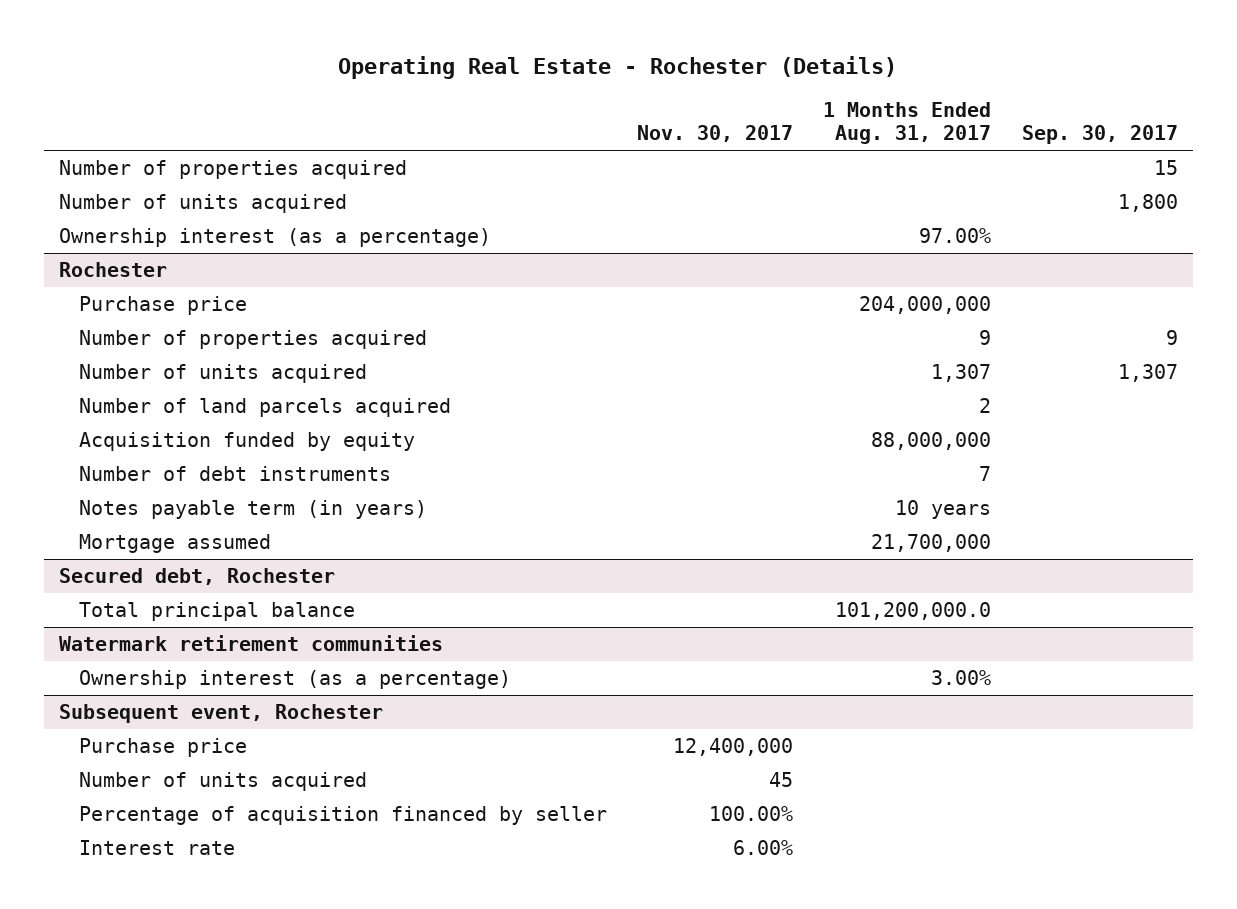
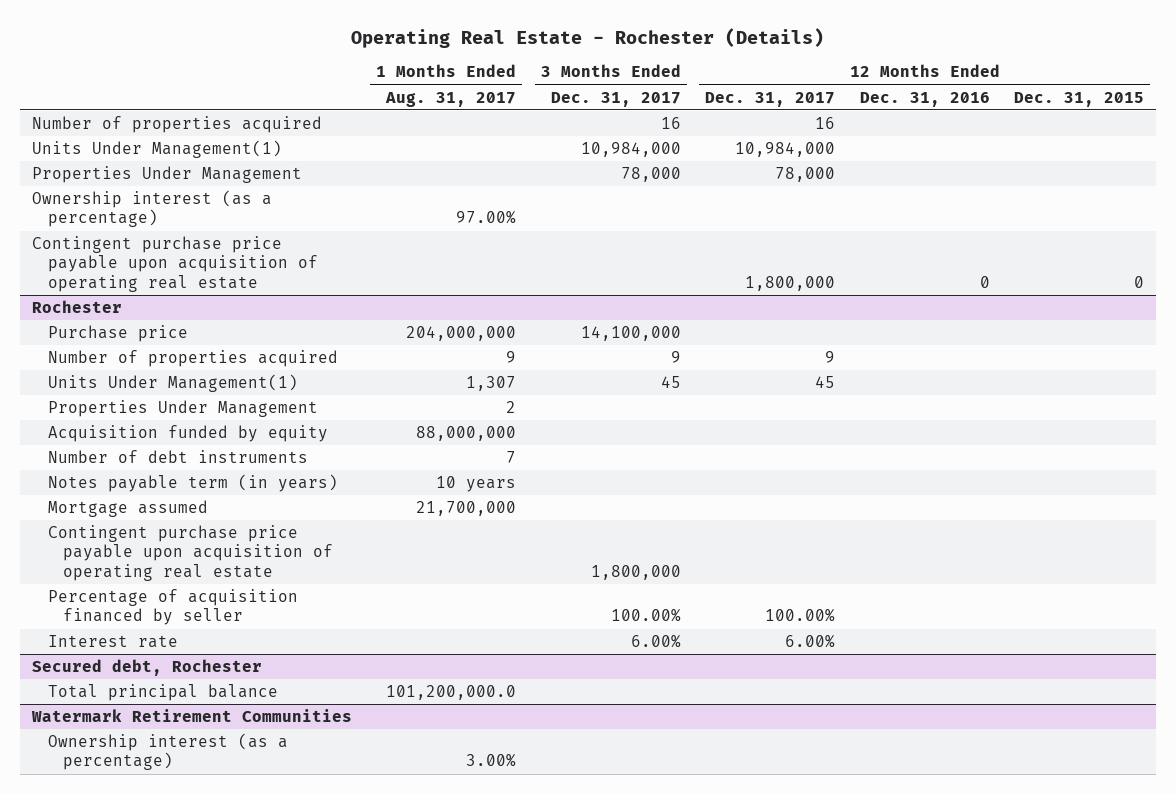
- | Nov. 30, 2017 | 1 Months Ended Aug. 31, 2017 | Sep. 30, 2017
+ | 1 Months Ended Aug. 31, 2017 | 3 Months Ended Dec. 31, 2017 | 12 Months Ended Dec. 31, 2017 | 12 Months Ended Dec. 31, 2016 | 12 Months Ended Dec. 31, 2015
- Number of units acquired | | | 1,800
+ Units Under Management(1) | | 10,984,000 | 10,984,000 | |
+ Properties Under Management | | 78,000 | 78,000 | |
+ Contingent purchase price payable upon acquisition of operating real estate | | | 1,800,000 | 0 | 0
@ Rochester
- Number of units acquired | | 1,307 | 1,307
- Number of land parcels acquired | | 2 |
+ Units Under Management(1) | 1,307 | 45 | 45 | |
+ Properties Under Management | 2 | | | |
+ Contingent purchase price payable upon acquisition of operating real estate | | 1,800,000 | | |
+ Percentage of acquisition financed by seller | | 100.00% | 100.00% | |
+ Interest rate | | 6.00% | 6.00% | |
- Watermark retirement communities
+ Watermark Retirement Communities
- Subsequent event, Rochester
- Purchase price | 12,400,000 | |
- Number of units acquired | 45 | |
- Percentage of acquisition financed by seller | 100.00% | |
- Interest rate | 6.00% | |

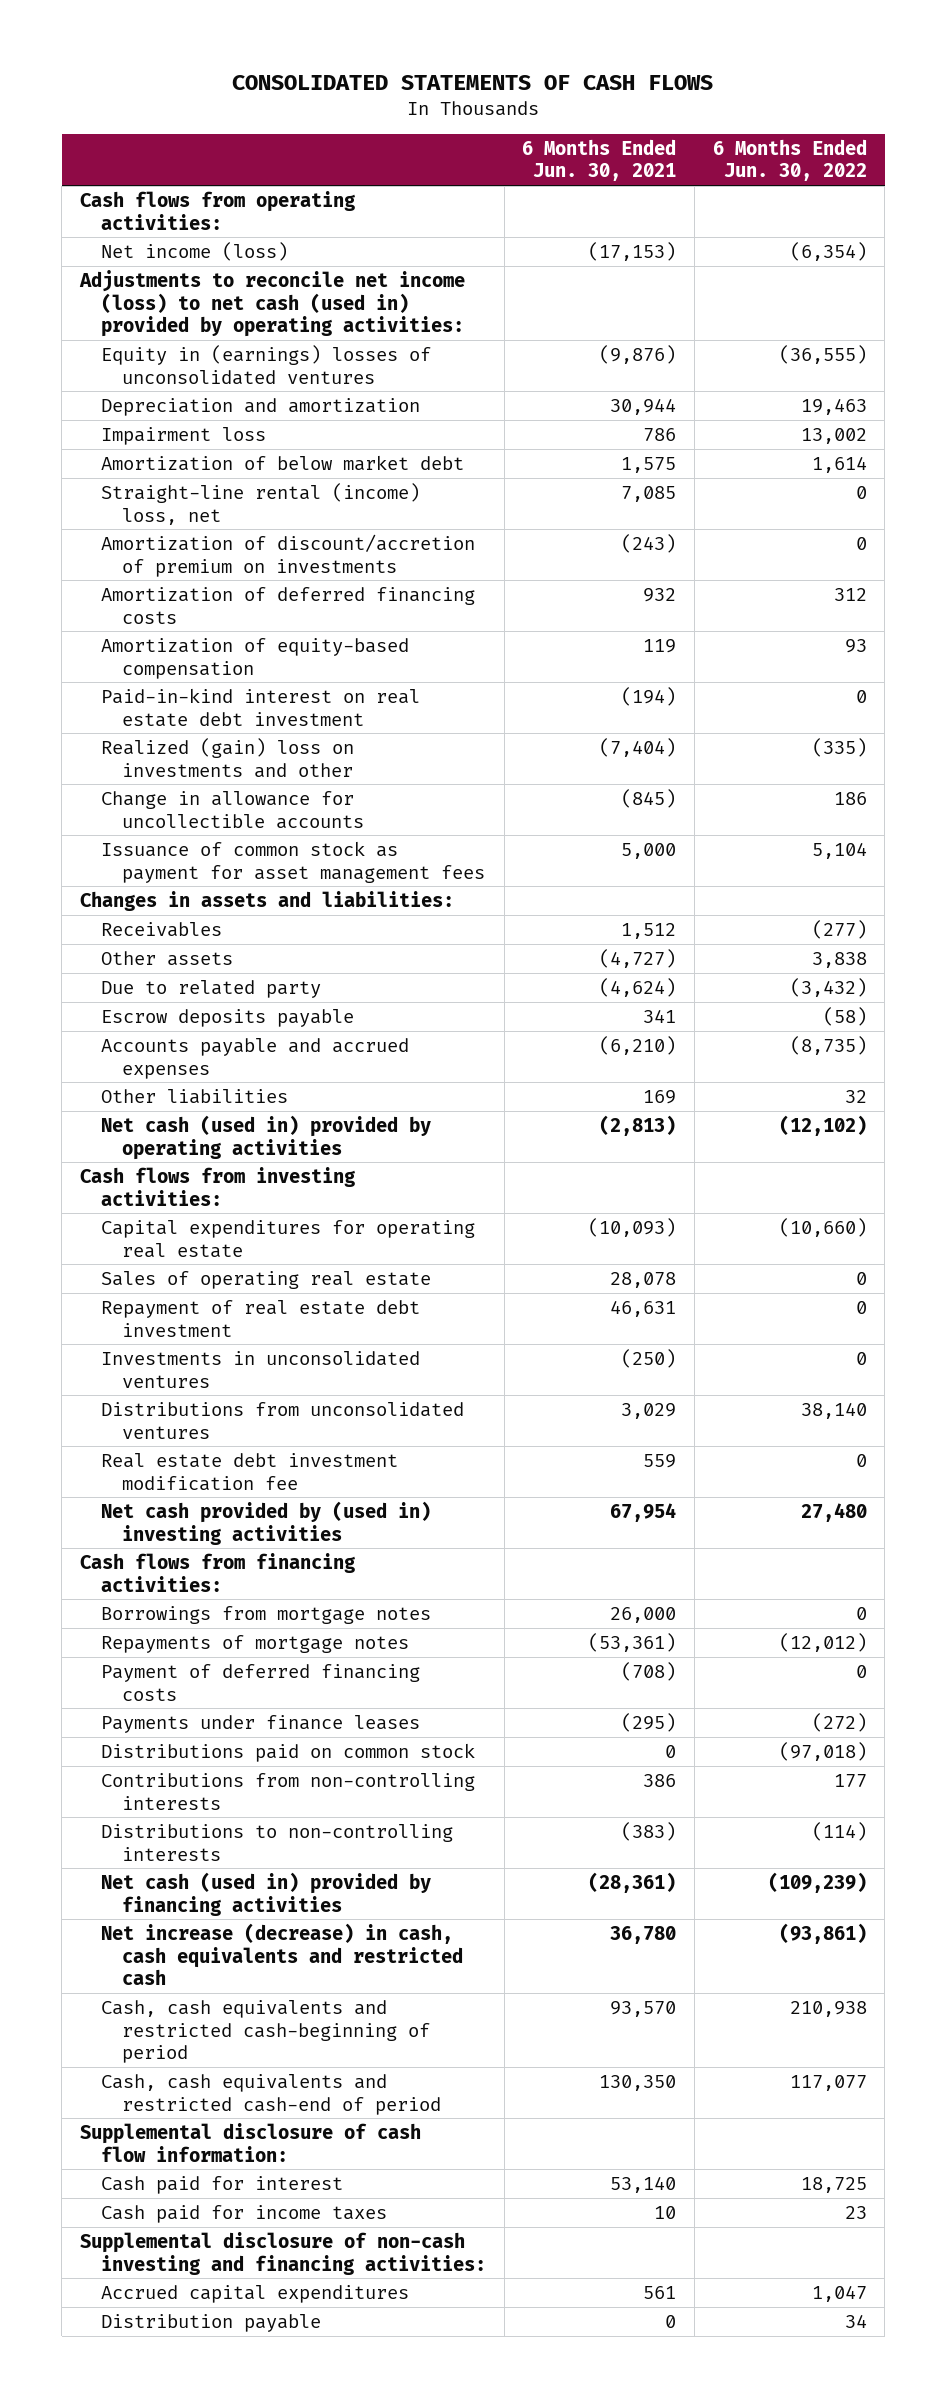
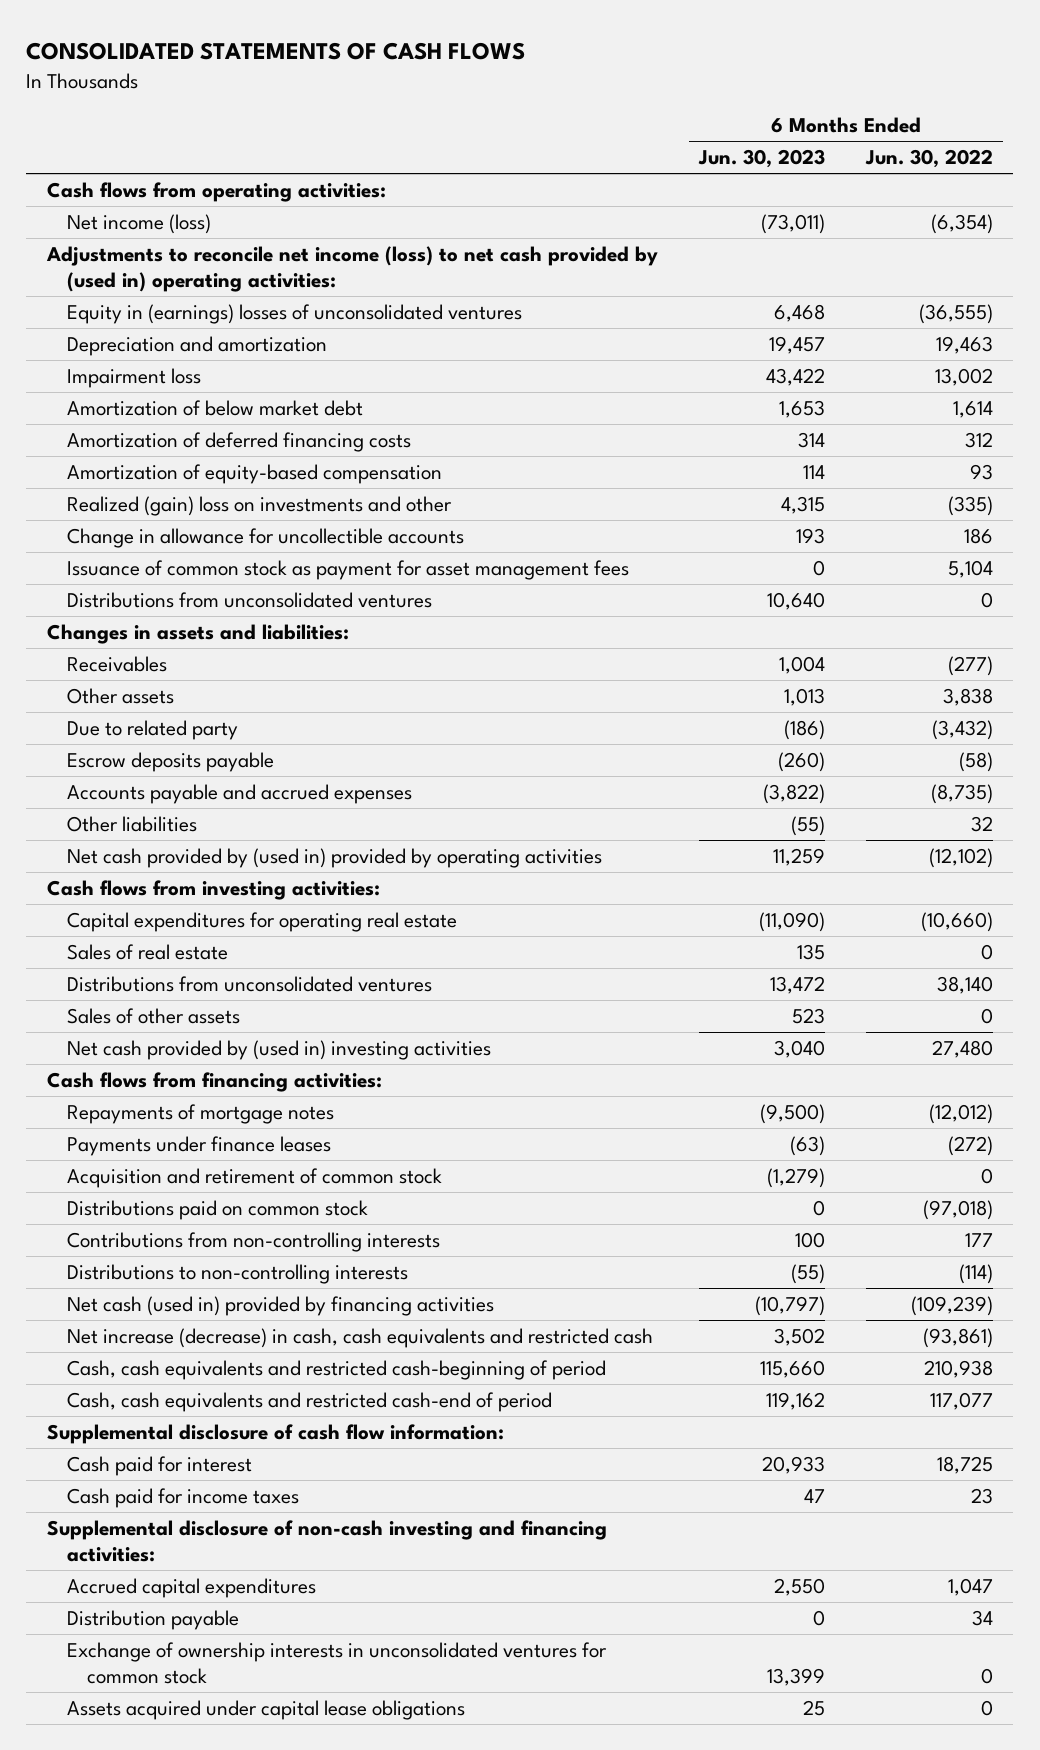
- | 6 Months Ended Jun. 30, 2021 | 6 Months Ended Jun. 30, 2022
+ | 6 Months Ended Jun. 30, 2023 | 6 Months Ended Jun. 30, 2022
- Adjustments to reconcile net income (loss) to net cash (used in) provided by operating activities:
+ Adjustments to reconcile net income (loss) to net cash provided by (used in) operating activities:
- Straight-line rental (income) loss, net | 7,085 | 0
- Amortization of discount/accretion of premium on investments | (243) | 0
- Paid-in-kind interest on real estate debt investment | (194) | 0
+ Distributions from unconsolidated ventures | 10,640 | 0
- Net cash (used in) provided by operating activities | (2,813) | (12,102)
+ Net cash provided by (used in) provided by operating activities | 11,259 | (12,102)
- Sales of operating real estate | 28,078 | 0
- Repayment of real estate debt investment | 46,631 | 0
- Investments in unconsolidated ventures | (250) | 0
+ Sales of real estate | 135 | 0
- Real estate debt investment modification fee | 559 | 0
+ Sales of other assets | 523 | 0
- Borrowings from mortgage notes | 26,000 | 0
- Payment of deferred financing costs | (708) | 0
+ Acquisition and retirement of common stock | (1,279) | 0
+ Exchange of ownership interests in unconsolidated ventures for common stock | 13,399 | 0
+ Assets acquired under capital lease obligations | 25 | 0

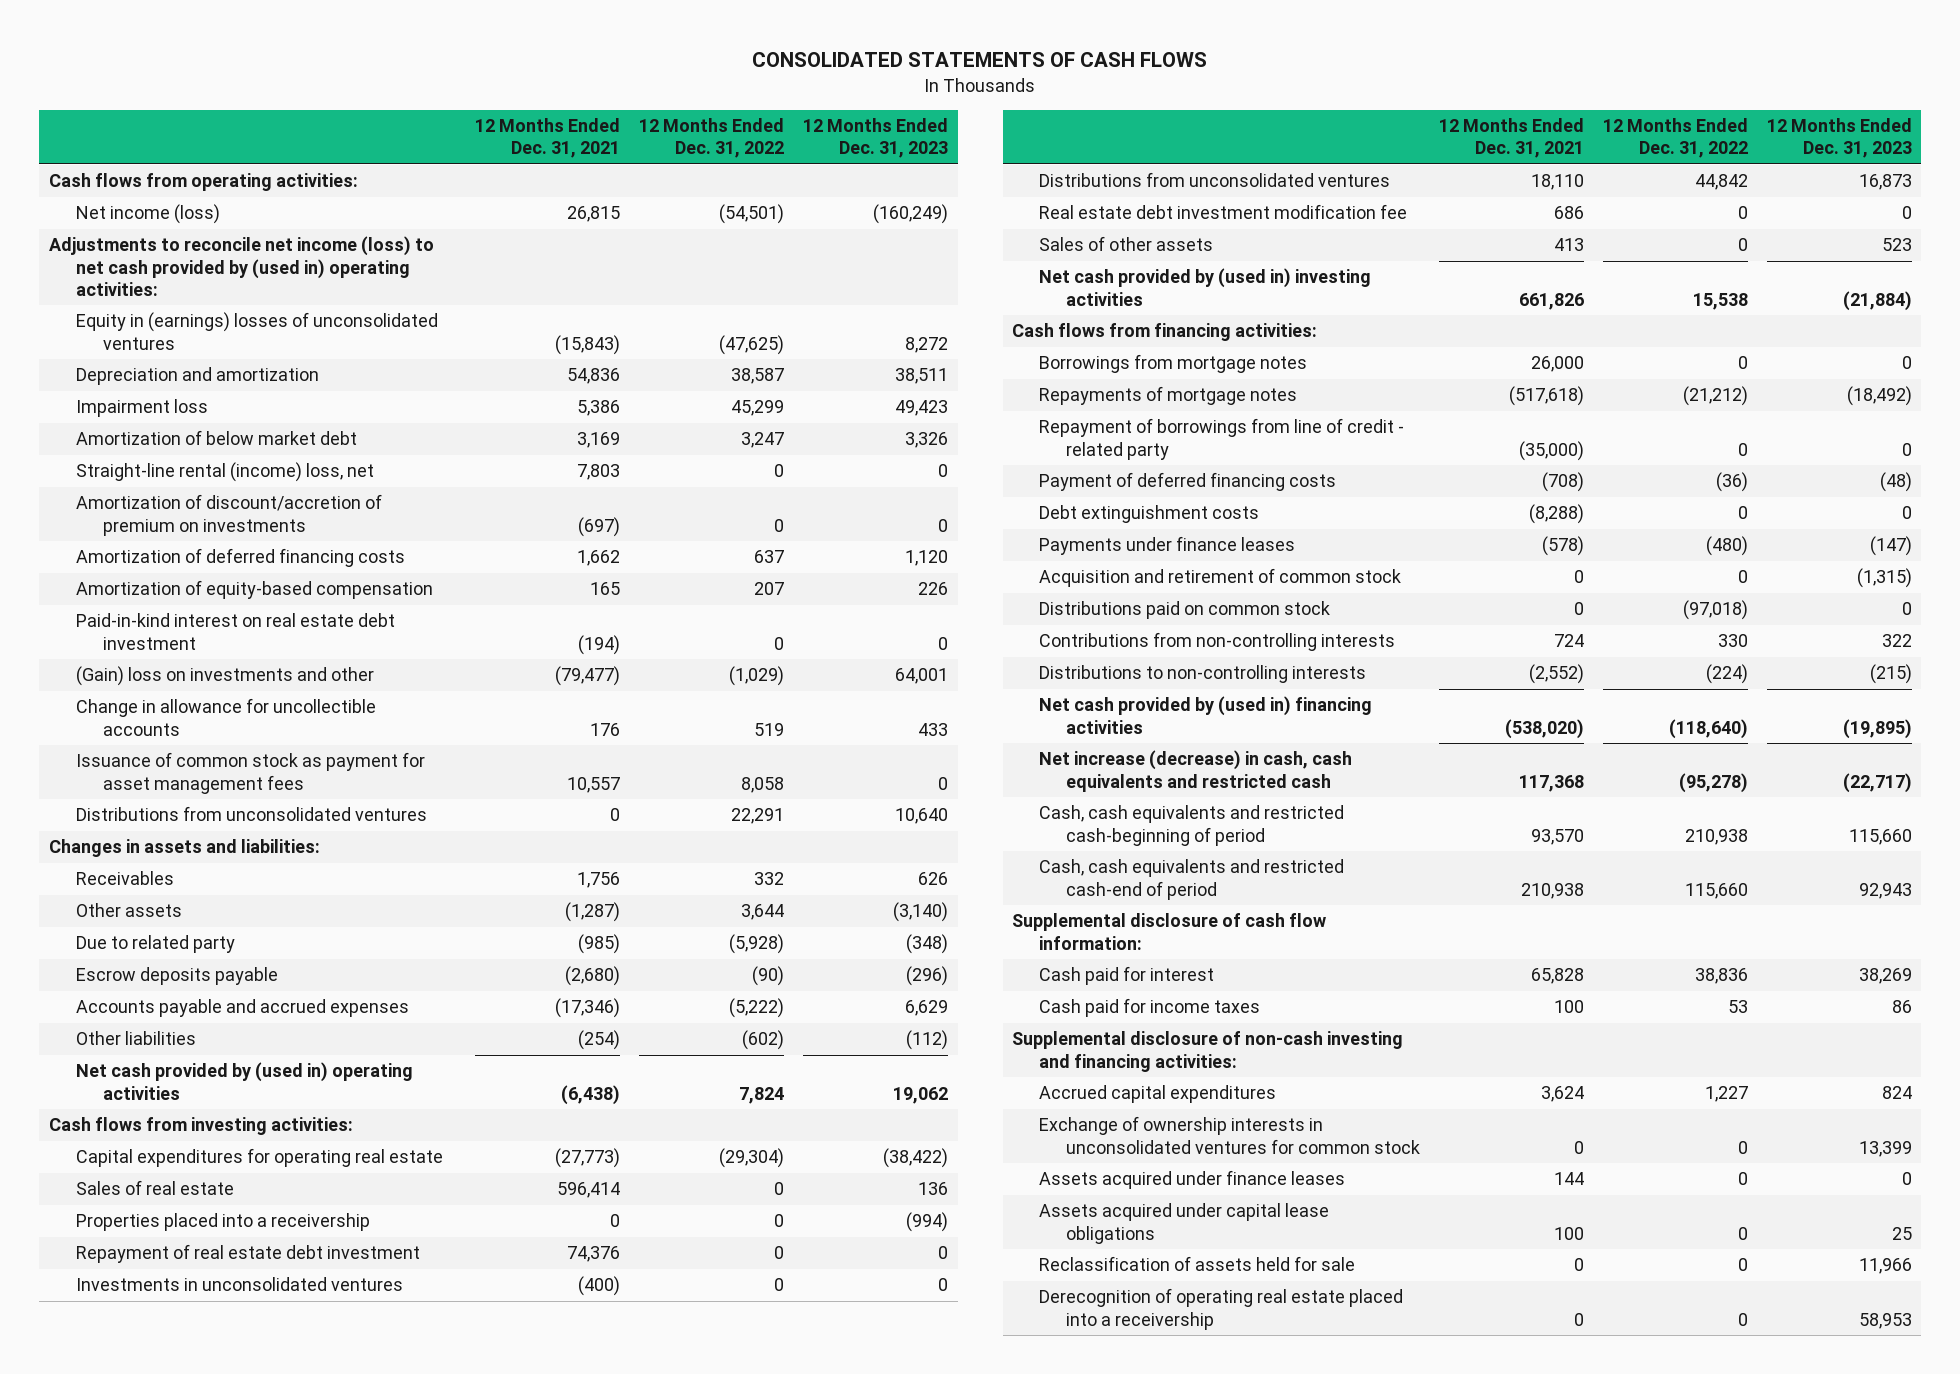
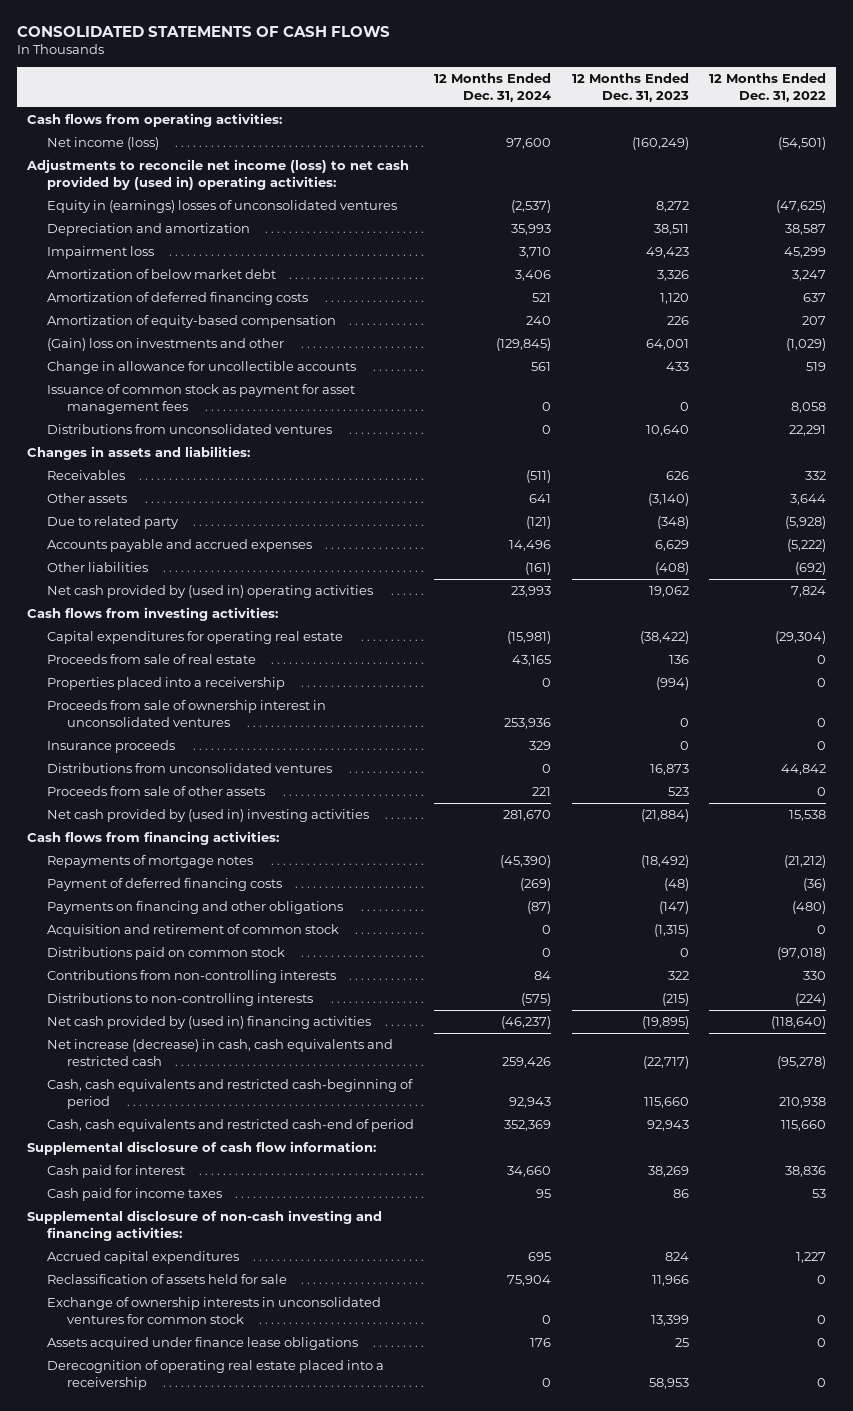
- | 12 Months Ended Dec. 31, 2021 | 12 Months Ended Dec. 31, 2022 | 12 Months Ended Dec. 31, 2023
+ | 12 Months Ended Dec. 31, 2024 | 12 Months Ended Dec. 31, 2023 | 12 Months Ended Dec. 31, 2022
- Straight-line rental (income) loss, net | 7,803 | 0 | 0
- Amortization of discount/accretion of premium on investments | (697) | 0 | 0
- Paid-in-kind interest on real estate debt investment | (194) | 0 | 0
- Escrow deposits payable | (2,680) | (90) | (296)
- Other liabilities | (254) | (602) | (112)
+ Other liabilities | (161) | (408) | (692)
- Sales of real estate | 596,414 | 0 | 136
+ Proceeds from sale of real estate | 43,165 | 136 | 0
- Repayment of real estate debt investment | 74,376 | 0 | 0
- Investments in unconsolidated ventures | (400) | 0 | 0
+ Proceeds from sale of ownership interest in unconsolidated ventures | 253,936 | 0 | 0
+ Insurance proceeds | 329 | 0 | 0
- Real estate debt investment modification fee | 686 | 0 | 0
- Sales of other assets | 413 | 0 | 523
+ Proceeds from sale of other assets | 221 | 523 | 0
- Borrowings from mortgage notes | 26,000 | 0 | 0
- Repayment of borrowings from line of credit - related party | (35,000) | 0 | 0
- Debt extinguishment costs | (8,288) | 0 | 0
- Payments under finance leases | (578) | (480) | (147)
+ Payments on financing and other obligations | (87) | (147) | (480)
- Assets acquired under finance leases | 144 | 0 | 0
- Assets acquired under capital lease obligations | 100 | 0 | 25
moved down: Exchange of ownership interests in unconsolidated ventures for common stock | 0 | 13,399 | 0
+ Assets acquired under finance lease obligations | 176 | 25 | 0

